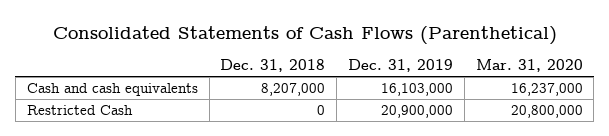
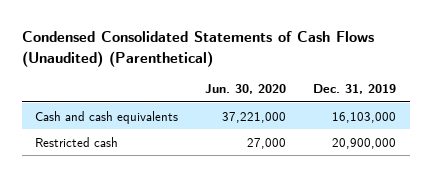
- Consolidated Statements of Cash Flows (Parenthetical)
+ Condensed Consolidated Statements of Cash Flows (Unaudited) (Parenthetical)
- | Dec. 31, 2018 | Dec. 31, 2019 | Mar. 31, 2020
+ | Jun. 30, 2020 | Dec. 31, 2019
- Restricted Cash | 0 | 20,900,000 | 20,800,000
+ Restricted cash | 27,000 | 20,900,000

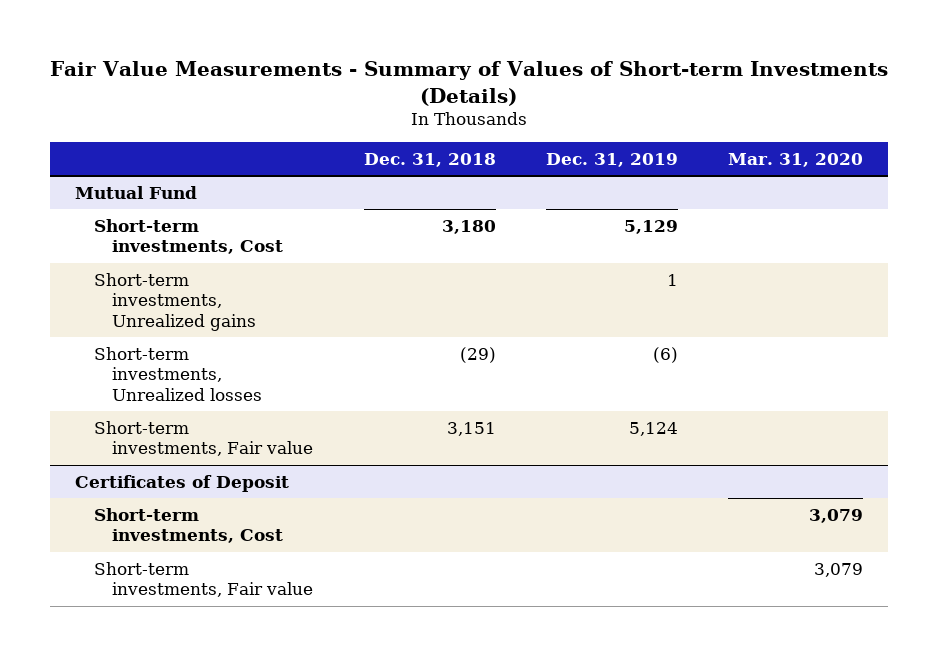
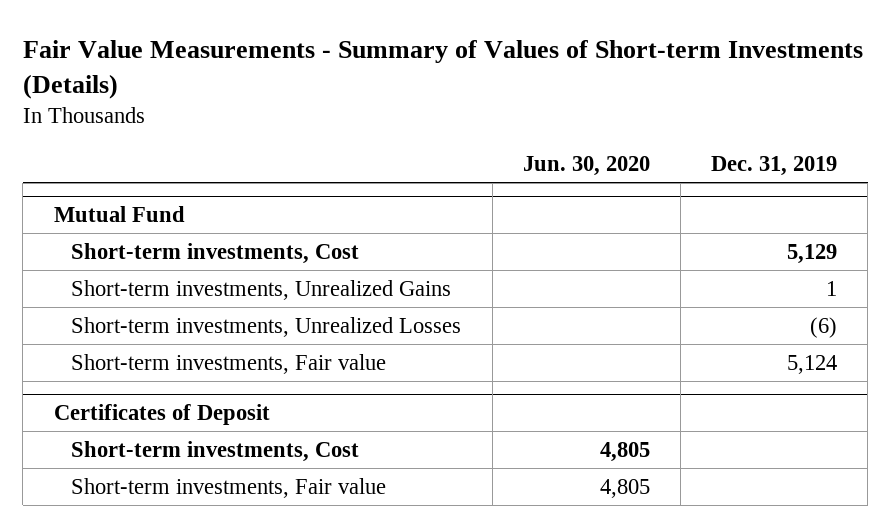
- | Dec. 31, 2018 | Dec. 31, 2019 | Mar. 31, 2020
+ | Jun. 30, 2020 | Dec. 31, 2019
@ Mutual Fund
- Short-term investments, Unrealized gains | | 1 |
- Short-term investments, Unrealized losses | (29) | (6) |
+ Short-term investments, Unrealized Gains | | 1
+ Short-term investments, Unrealized Losses | | (6)

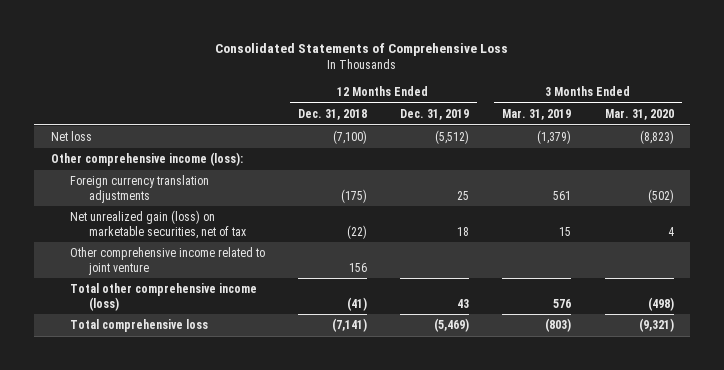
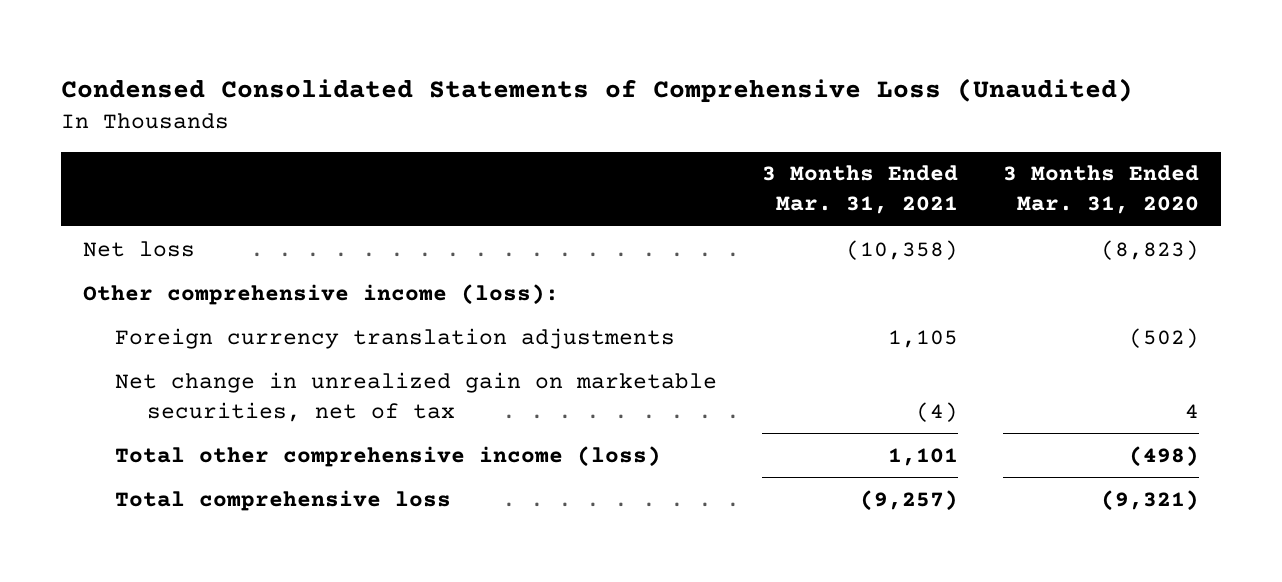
- Consolidated Statements of Comprehensive Loss
+ Condensed Consolidated Statements of Comprehensive Loss (Unaudited)
- | 12 Months Ended Dec. 31, 2018 | 12 Months Ended Dec. 31, 2019 | 3 Months Ended Mar. 31, 2019 | 3 Months Ended Mar. 31, 2020
+ | 3 Months Ended Mar. 31, 2021 | 3 Months Ended Mar. 31, 2020
- Net unrealized gain (loss) on marketable securities, net of tax | (22) | 18 | 15 | 4
- Other comprehensive income related to joint venture | 156 | | |
+ Net change in unrealized gain on marketable securities, net of tax | (4) | 4

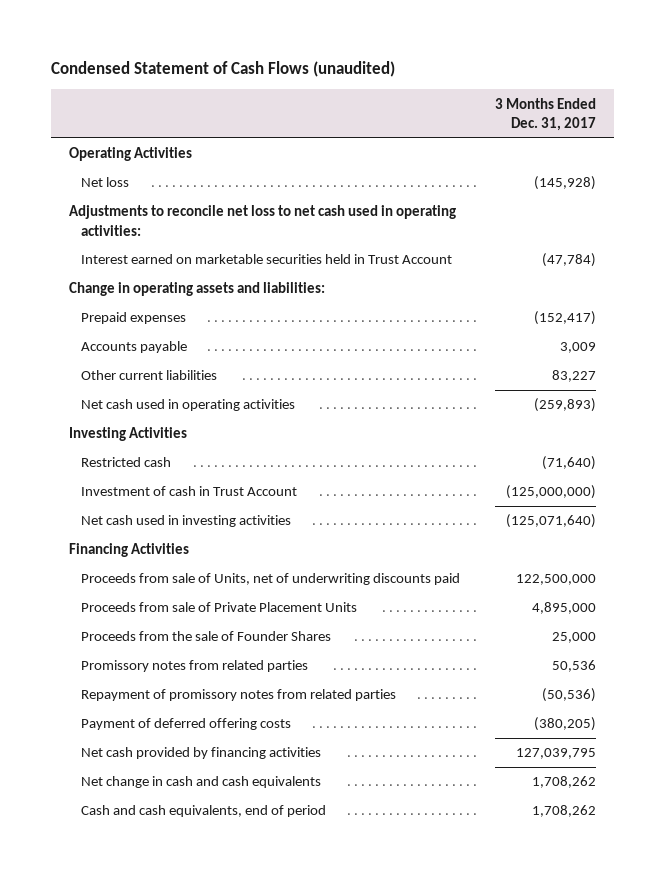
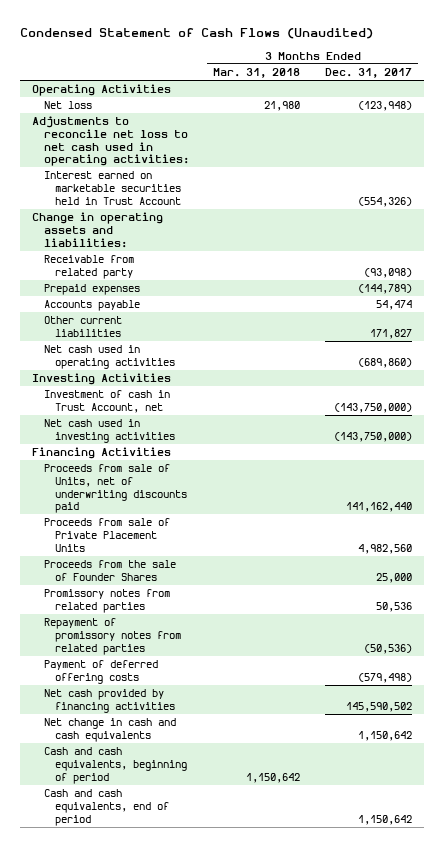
- Condensed Statement of Cash Flows (unaudited)
+ Condensed Statement of Cash Flows (Unaudited)
- | 3 Months Ended Dec. 31, 2017
+ | 3 Months Ended Mar. 31, 2018 | 3 Months Ended Dec. 31, 2017
- Net loss | (145,928)
+ Net loss | 21,980 | (123,948)
- Interest earned on marketable securities held in Trust Account | (47,784)
+ Interest earned on marketable securities held in Trust Account | | (554,326)
- Prepaid expenses | (152,417)
- Accounts payable | 3,009
- Other current liabilities | 83,227
- Net cash used in operating activities | (259,893)
+ Receivable from related party | | (93,098)
+ Prepaid expenses | | (144,789)
+ Accounts payable | | 54,474
+ Other current liabilities | | 171,827
+ Net cash used in operating activities | | (689,860)
- Restricted cash | (71,640)
- Investment of cash in Trust Account | (125,000,000)
- Net cash used in investing activities | (125,071,640)
+ Investment of cash in Trust Account, net | | (143,750,000)
+ Net cash used in investing activities | | (143,750,000)
- Proceeds from sale of Units, net of underwriting discounts paid | 122,500,000
- Proceeds from sale of Private Placement Units | 4,895,000
+ Proceeds from sale of Units, net of underwriting discounts paid | | 141,162,440
+ Proceeds from sale of Private Placement Units | | 4,982,560
- Payment of deferred offering costs | (380,205)
- Net cash provided by financing activities | 127,039,795
- Net change in cash and cash equivalents | 1,708,262
- Cash and cash equivalents, end of period | 1,708,262
+ Payment of deferred offering costs | | (579,498)
+ Net cash provided by financing activities | | 145,590,502
+ Net change in cash and cash equivalents | | 1,150,642
+ Cash and cash equivalents, beginning of period | 1,150,642 |
+ Cash and cash equivalents, end of period | | 1,150,642

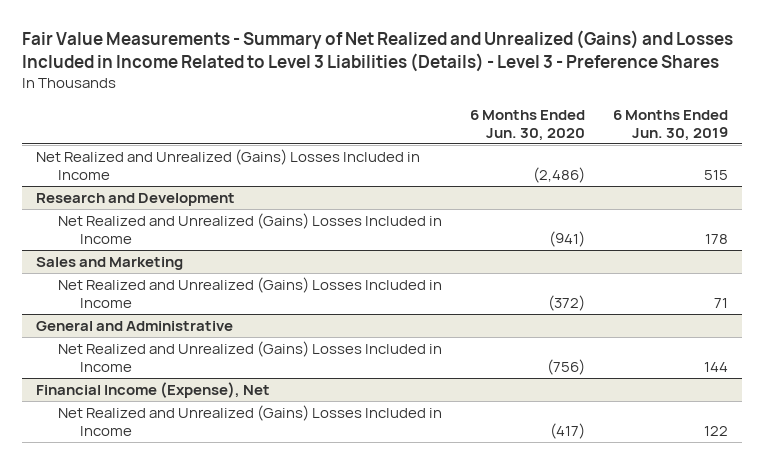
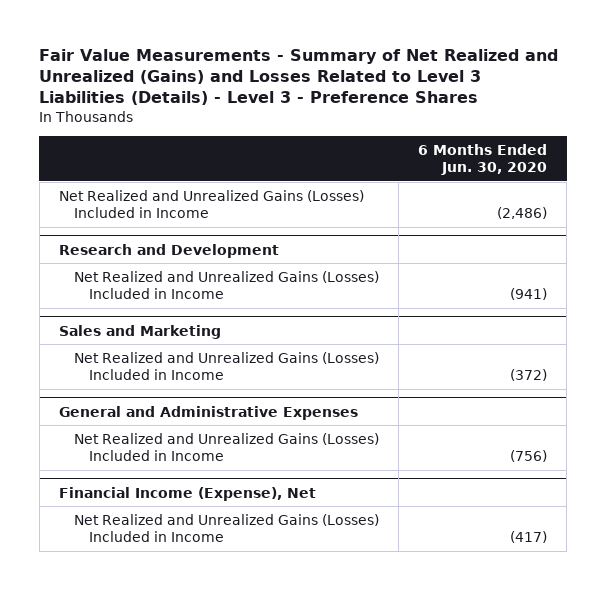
- Fair Value Measurements - Summary of Net Realized and Unrealized (Gains) and Losses Included in Income Related to Level 3 Liabilities (Details) - Level 3 - Preference Shares
+ Fair Value Measurements - Summary of Net Realized and Unrealized (Gains) and Losses Related to Level 3 Liabilities (Details) - Level 3 - Preference Shares
- | 6 Months Ended Jun. 30, 2020 | 6 Months Ended Jun. 30, 2019
+ | 6 Months Ended Jun. 30, 2020
- Net Realized and Unrealized (Gains) Losses Included in Income | (2,486) | 515
+ Net Realized and Unrealized Gains (Losses) Included in Income | (2,486)
@ Research and Development
- Net Realized and Unrealized (Gains) Losses Included in Income | (941) | 178
+ Net Realized and Unrealized Gains (Losses) Included in Income | (941)
@ Sales and Marketing
- Net Realized and Unrealized (Gains) Losses Included in Income | (372) | 71
- General and Administrative
- Net Realized and Unrealized (Gains) Losses Included in Income | (756) | 144
@ Sales and Marketing
+ Net Realized and Unrealized Gains (Losses) Included in Income | (372)
+ General and Administrative Expenses
+ Net Realized and Unrealized Gains (Losses) Included in Income | (756)
@ Financial Income (Expense), Net
- Net Realized and Unrealized (Gains) Losses Included in Income | (417) | 122
+ Net Realized and Unrealized Gains (Losses) Included in Income | (417)

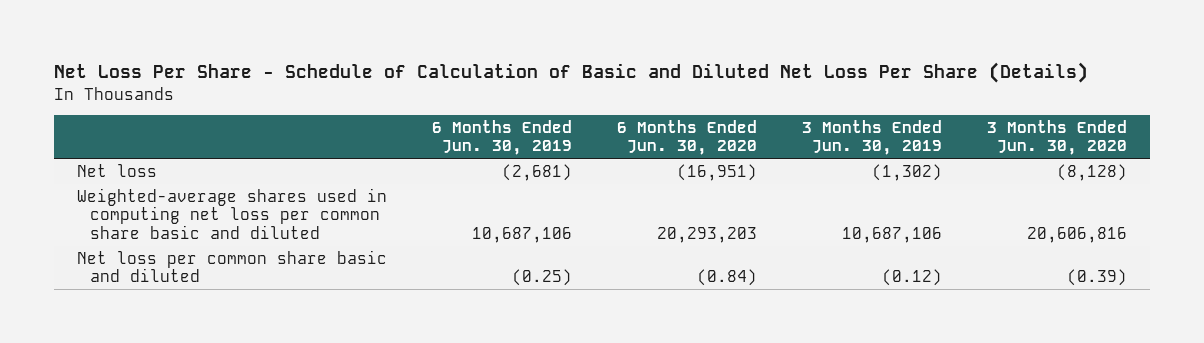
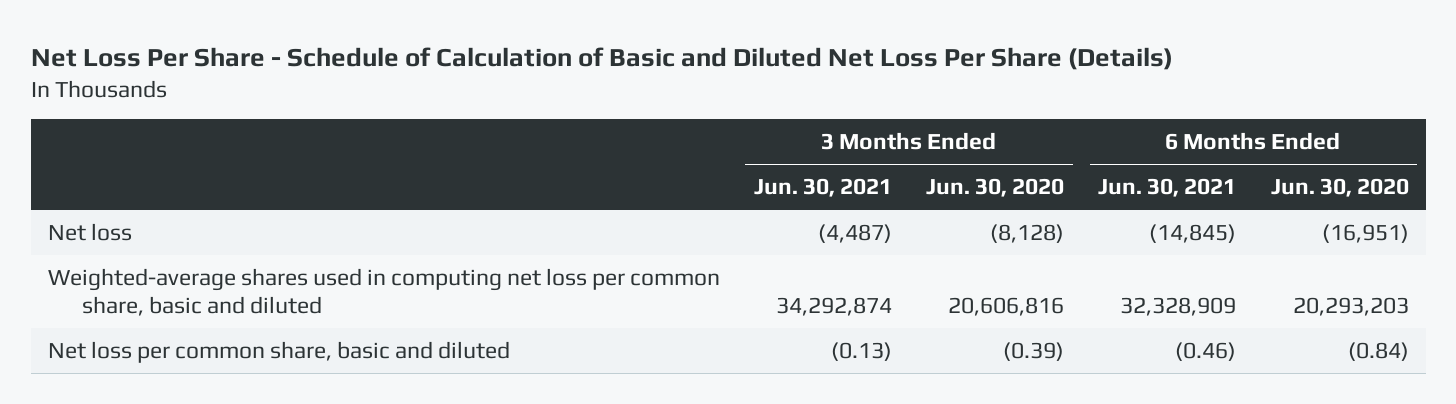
- | 6 Months Ended Jun. 30, 2019 | 6 Months Ended Jun. 30, 2020 | 3 Months Ended Jun. 30, 2019 | 3 Months Ended Jun. 30, 2020
+ | 3 Months Ended Jun. 30, 2021 | 3 Months Ended Jun. 30, 2020 | 6 Months Ended Jun. 30, 2021 | 6 Months Ended Jun. 30, 2020
- Weighted-average shares used in computing net loss per common share basic and diluted | 10,687,106 | 20,293,203 | 10,687,106 | 20,606,816
- Net loss per common share basic and diluted | (0.25) | (0.84) | (0.12) | (0.39)
+ Weighted-average shares used in computing net loss per common share, basic and diluted | 34,292,874 | 20,606,816 | 32,328,909 | 20,293,203
+ Net loss per common share, basic and diluted | (0.13) | (0.39) | (0.46) | (0.84)

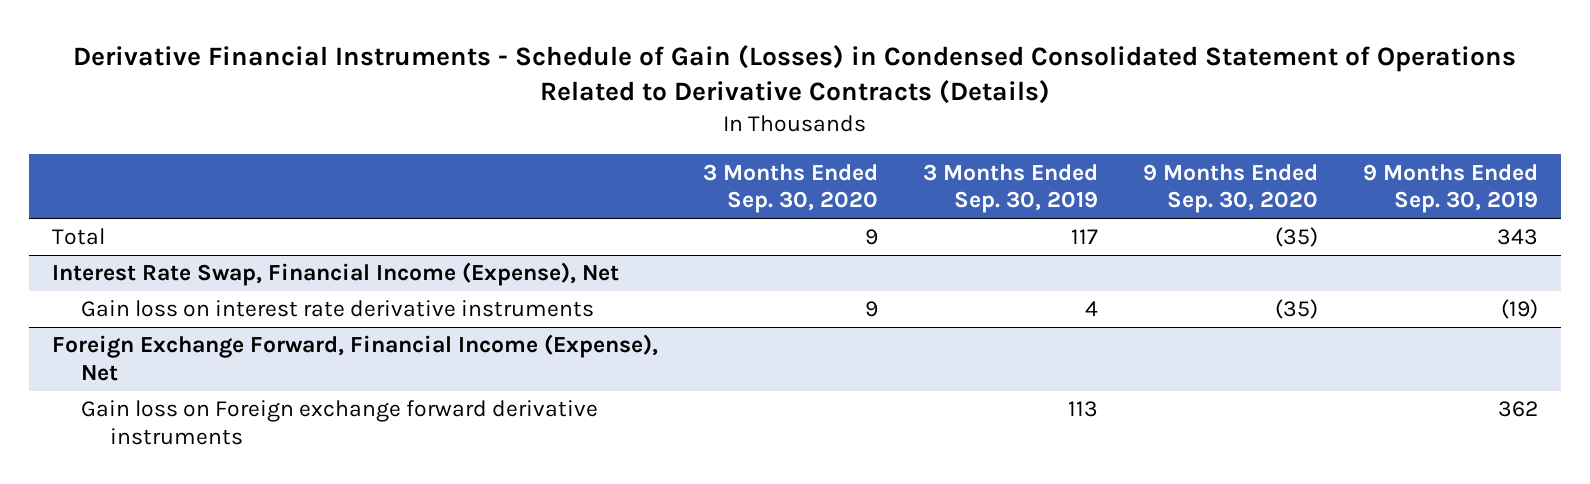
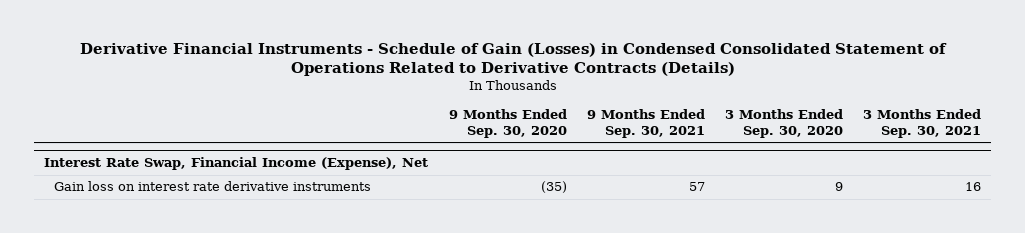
- | 3 Months Ended Sep. 30, 2020 | 3 Months Ended Sep. 30, 2019 | 9 Months Ended Sep. 30, 2020 | 9 Months Ended Sep. 30, 2019
+ | 9 Months Ended Sep. 30, 2020 | 9 Months Ended Sep. 30, 2021 | 3 Months Ended Sep. 30, 2020 | 3 Months Ended Sep. 30, 2021
- Total | 9 | 117 | (35) | 343
- Foreign Exchange Forward, Financial Income (Expense), Net
- Gain loss on Foreign exchange forward derivative instruments | | 113 | | 362

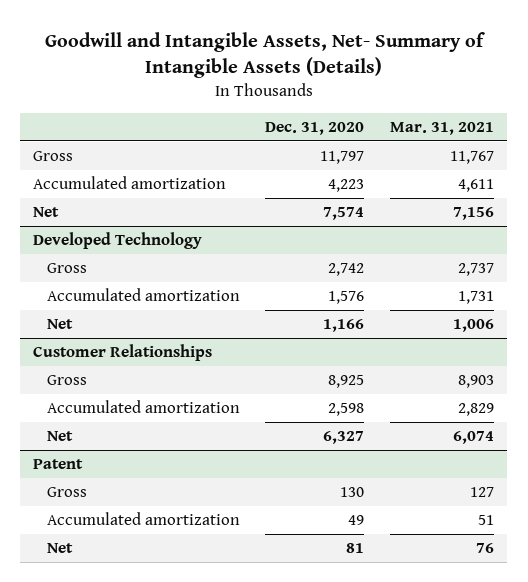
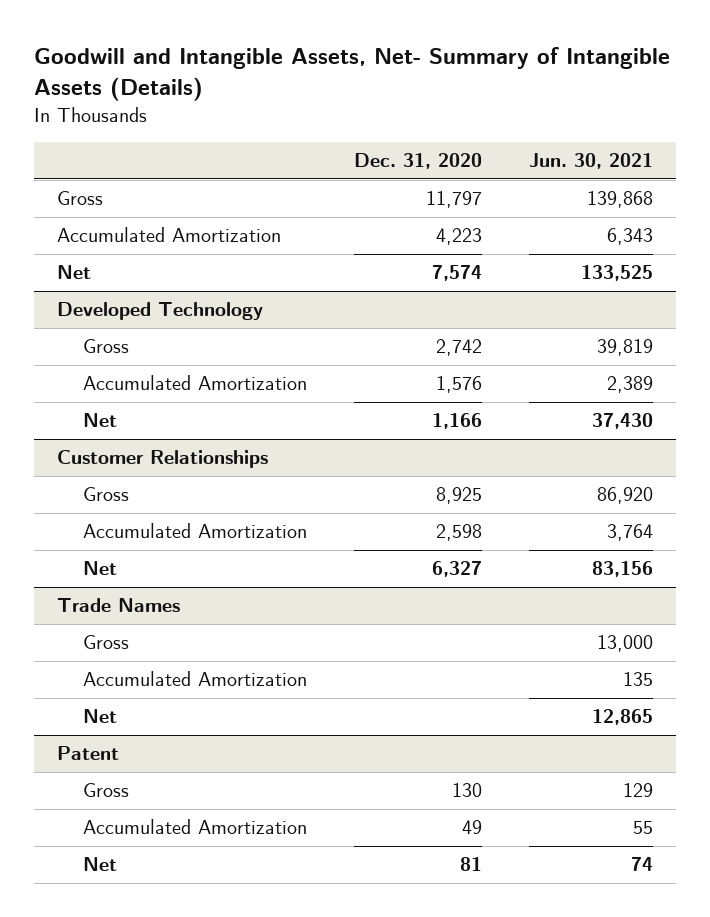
- | Dec. 31, 2020 | Mar. 31, 2021
+ | Dec. 31, 2020 | Jun. 30, 2021
- Accumulated amortization | 4,223 | 4,611
+ Accumulated Amortization | 4,223 | 6,343
@ Developed Technology
- Accumulated amortization | 1,576 | 1,731
+ Accumulated Amortization | 1,576 | 2,389
@ Customer Relationships
- Accumulated amortization | 2,598 | 2,829
+ Accumulated Amortization | 2,598 | 3,764
+ Trade Names
+ Gross | | 13,000
+ Accumulated Amortization | | 135
+ Net | | 12,865
@ Patent
- Accumulated amortization | 49 | 51
+ Accumulated Amortization | 49 | 55

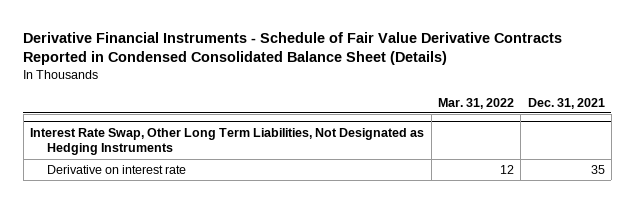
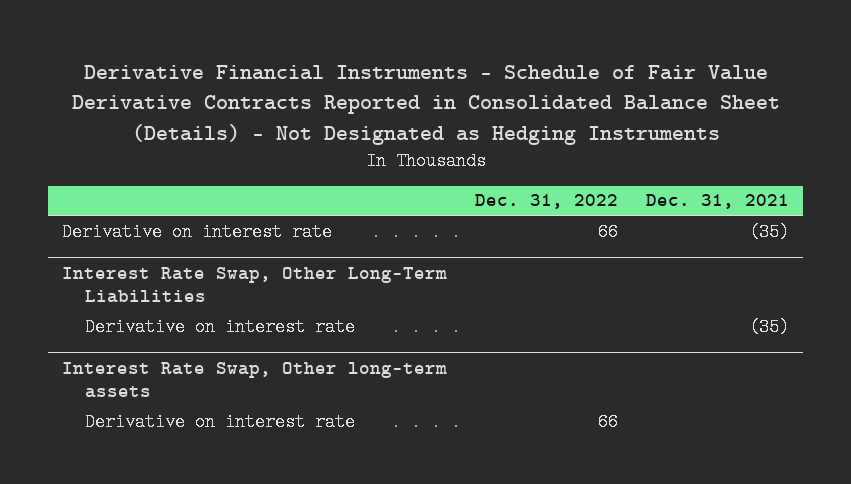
- Derivative Financial Instruments - Schedule of Fair Value Derivative Contracts Reported in Condensed Consolidated Balance Sheet (Details)
+ Derivative Financial Instruments - Schedule of Fair Value Derivative Contracts Reported in Consolidated Balance Sheet (Details) - Not Designated as Hedging Instruments
- | Mar. 31, 2022 | Dec. 31, 2021
+ | Dec. 31, 2022 | Dec. 31, 2021
- Interest Rate Swap, Other Long Term Liabilities, Not Designated as Hedging Instruments
- Derivative on interest rate | 12 | 35
+ Derivative on interest rate | 66 | (35)
+ Interest Rate Swap, Other Long-Term Liabilities
+ Derivative on interest rate | | (35)
+ Interest Rate Swap, Other long-term assets
+ Derivative on interest rate | 66 |

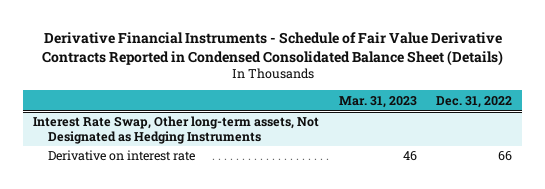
- Derivative Financial Instruments - Schedule of Fair Value Derivative Contracts Reported in Consolidated Balance Sheet (Details) - Not Designated as Hedging Instruments
+ Derivative Financial Instruments - Schedule of Fair Value Derivative Contracts Reported in Condensed Consolidated Balance Sheet (Details)
- | Dec. 31, 2022 | Dec. 31, 2021
+ | Mar. 31, 2023 | Dec. 31, 2022
- Derivative on interest rate | 66 | (35)
- Interest Rate Swap, Other Long-Term Liabilities
- Derivative on interest rate | | (35)
- Interest Rate Swap, Other long-term assets
+ Interest Rate Swap, Other long-term assets, Not Designated as Hedging Instruments

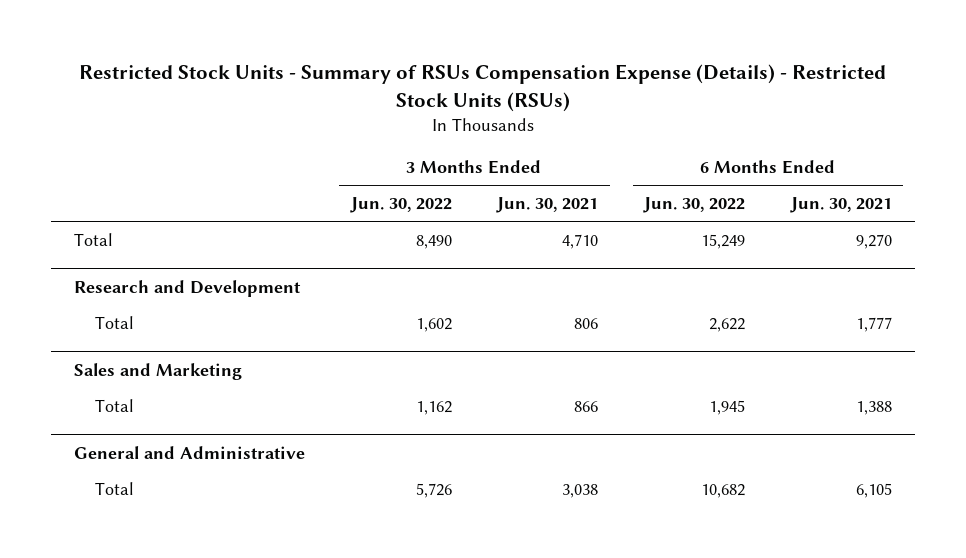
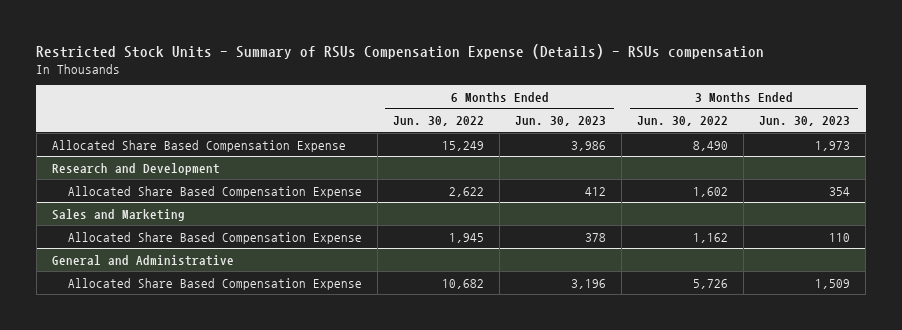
- Restricted Stock Units - Summary of RSUs Compensation Expense (Details) - Restricted Stock Units (RSUs)
+ Restricted Stock Units - Summary of RSUs Compensation Expense (Details) - RSUs compensation
- | 3 Months Ended Jun. 30, 2022 | 3 Months Ended Jun. 30, 2021 | 6 Months Ended Jun. 30, 2022 | 6 Months Ended Jun. 30, 2021
+ | 6 Months Ended Jun. 30, 2022 | 6 Months Ended Jun. 30, 2023 | 3 Months Ended Jun. 30, 2022 | 3 Months Ended Jun. 30, 2023
- Total | 8,490 | 4,710 | 15,249 | 9,270
+ Allocated Share Based Compensation Expense | 15,249 | 3,986 | 8,490 | 1,973
@ Research and Development
- Total | 1,602 | 806 | 2,622 | 1,777
+ Allocated Share Based Compensation Expense | 2,622 | 412 | 1,602 | 354
@ Sales and Marketing
- Total | 1,162 | 866 | 1,945 | 1,388
+ Allocated Share Based Compensation Expense | 1,945 | 378 | 1,162 | 110
@ General and Administrative
- Total | 5,726 | 3,038 | 10,682 | 6,105
+ Allocated Share Based Compensation Expense | 10,682 | 3,196 | 5,726 | 1,509

